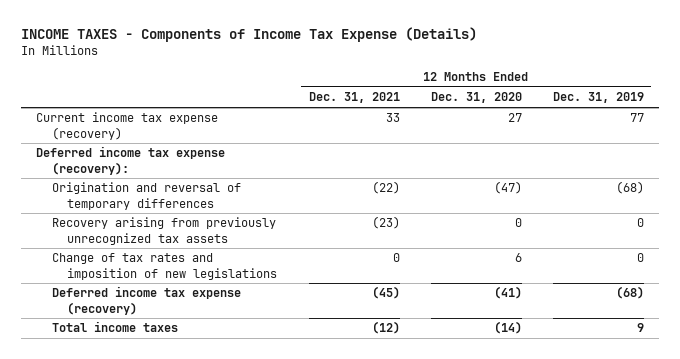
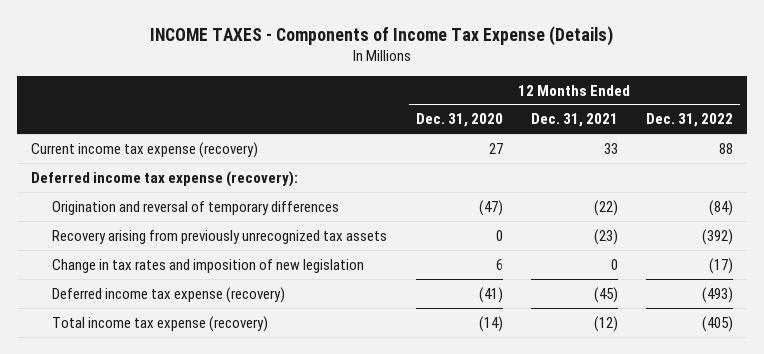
- | 12 Months Ended Dec. 31, 2021 | 12 Months Ended Dec. 31, 2020 | 12 Months Ended Dec. 31, 2019
+ | 12 Months Ended Dec. 31, 2020 | 12 Months Ended Dec. 31, 2021 | 12 Months Ended Dec. 31, 2022
- Change of tax rates and imposition of new legislations | 0 | 6 | 0
+ Change in tax rates and imposition of new legislation | 6 | 0 | (17)
- Total income taxes | (12) | (14) | 9
+ Total income tax expense (recovery) | (14) | (12) | (405)

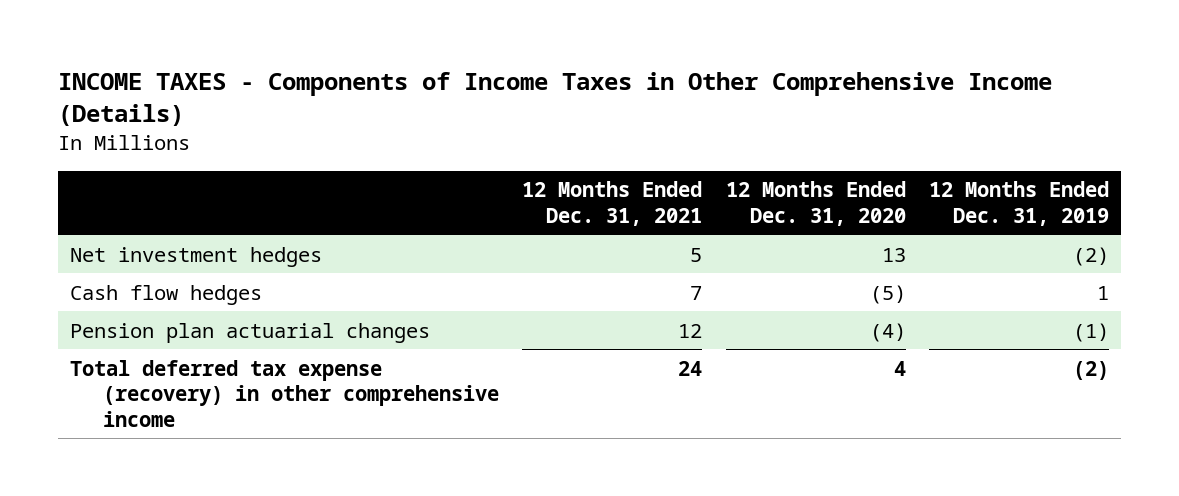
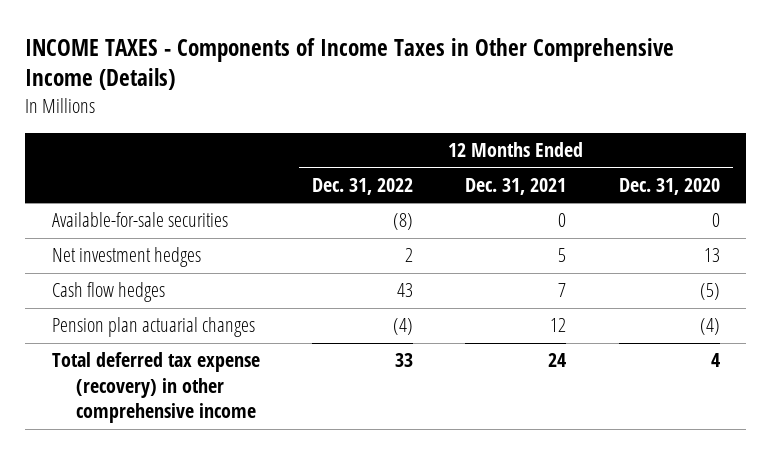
- | 12 Months Ended Dec. 31, 2021 | 12 Months Ended Dec. 31, 2020 | 12 Months Ended Dec. 31, 2019
+ | 12 Months Ended Dec. 31, 2022 | 12 Months Ended Dec. 31, 2021 | 12 Months Ended Dec. 31, 2020
+ Available-for-sale securities | (8) | 0 | 0

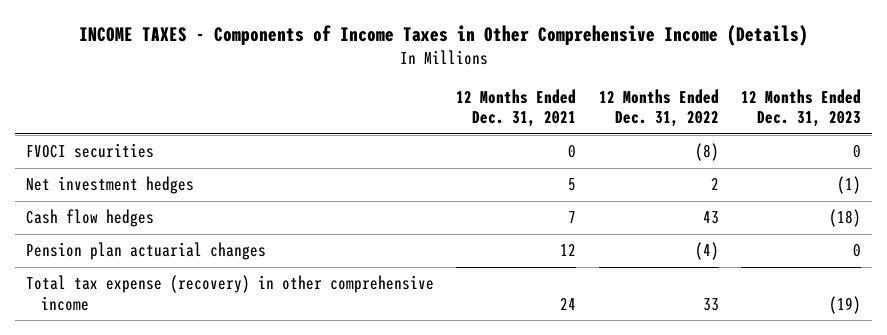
- | 12 Months Ended Dec. 31, 2022 | 12 Months Ended Dec. 31, 2021 | 12 Months Ended Dec. 31, 2020
+ | 12 Months Ended Dec. 31, 2021 | 12 Months Ended Dec. 31, 2022 | 12 Months Ended Dec. 31, 2023
- Available-for-sale securities | (8) | 0 | 0
+ FVOCI securities | 0 | (8) | 0
- Total deferred tax expense (recovery) in other comprehensive income | 33 | 24 | 4
+ Total tax expense (recovery) in other comprehensive income | 24 | 33 | (19)

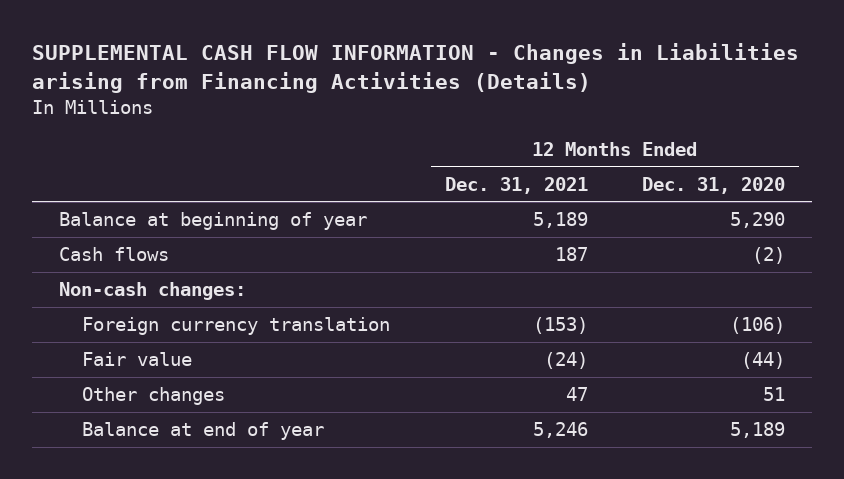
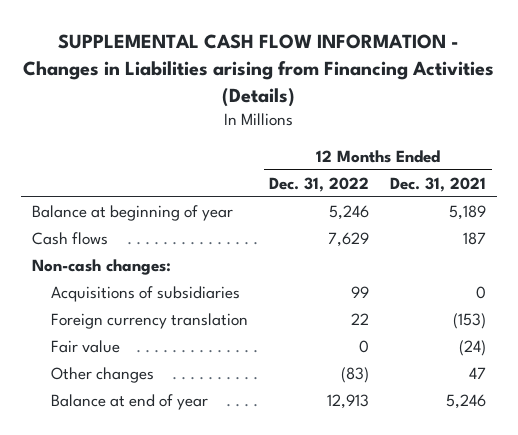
- | 12 Months Ended Dec. 31, 2021 | 12 Months Ended Dec. 31, 2020
+ | 12 Months Ended Dec. 31, 2022 | 12 Months Ended Dec. 31, 2021
+ Acquisitions of subsidiaries | 99 | 0

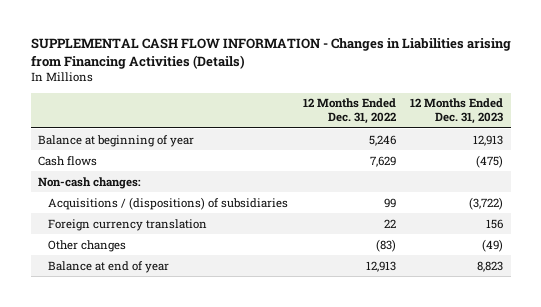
- | 12 Months Ended Dec. 31, 2022 | 12 Months Ended Dec. 31, 2021
+ | 12 Months Ended Dec. 31, 2022 | 12 Months Ended Dec. 31, 2023
- Acquisitions of subsidiaries | 99 | 0
+ Acquisitions / (dispositions) of subsidiaries | 99 | (3,722)
- Fair value | 0 | (24)

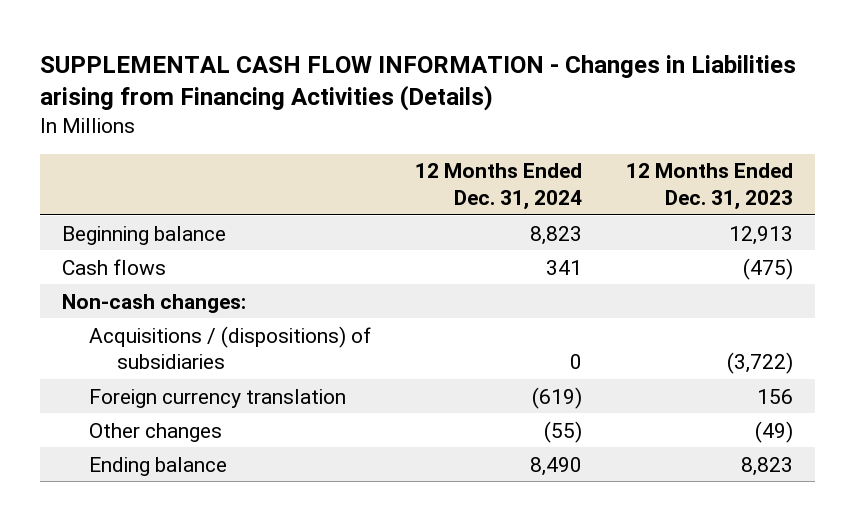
- | 12 Months Ended Dec. 31, 2022 | 12 Months Ended Dec. 31, 2023
+ | 12 Months Ended Dec. 31, 2024 | 12 Months Ended Dec. 31, 2023
- Balance at beginning of year | 5,246 | 12,913
+ Beginning balance | 8,823 | 12,913
- Balance at end of year | 12,913 | 8,823
+ Ending balance | 8,490 | 8,823

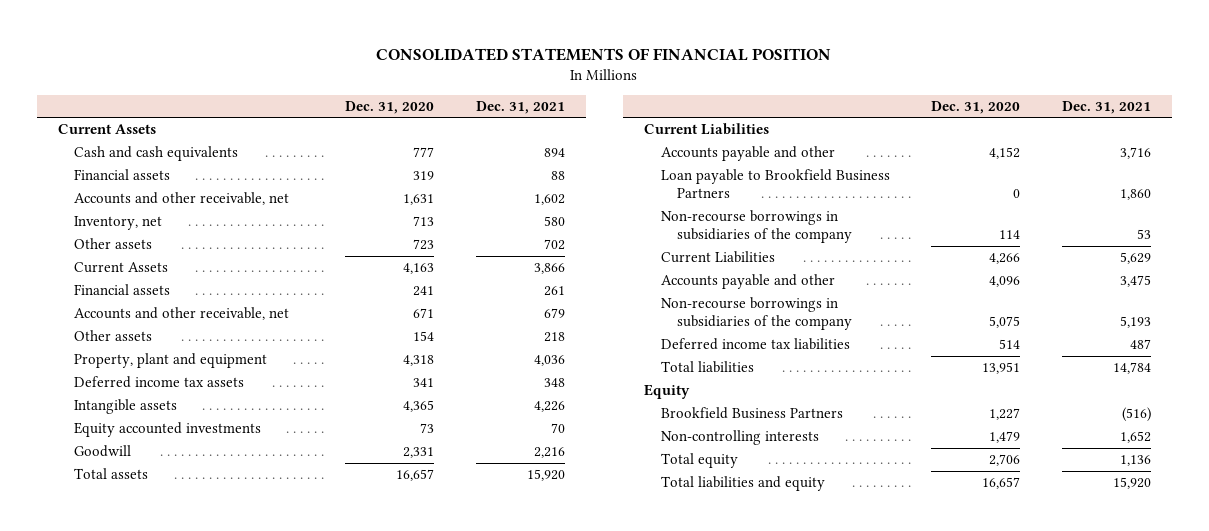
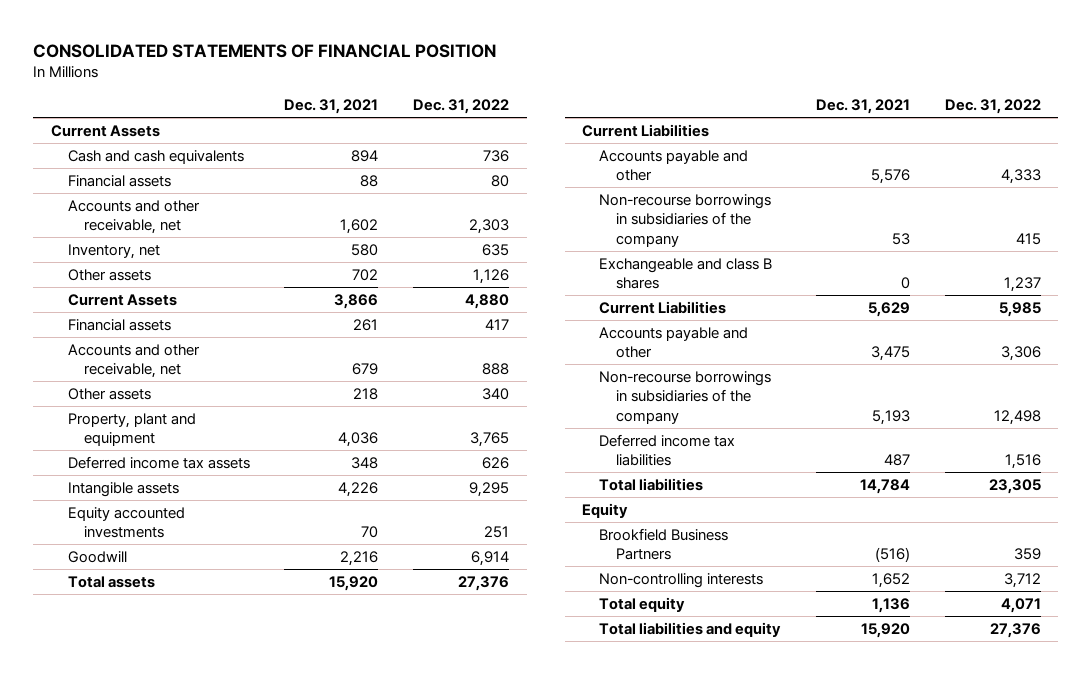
- | Dec. 31, 2020 | Dec. 31, 2021
+ | Dec. 31, 2021 | Dec. 31, 2022
- Accounts payable and other | 4,152 | 3,716
- Loan payable to Brookfield Business Partners | 0 | 1,860
+ Accounts payable and other | 5,576 | 4,333
+ Exchangeable and class B shares | 0 | 1,237

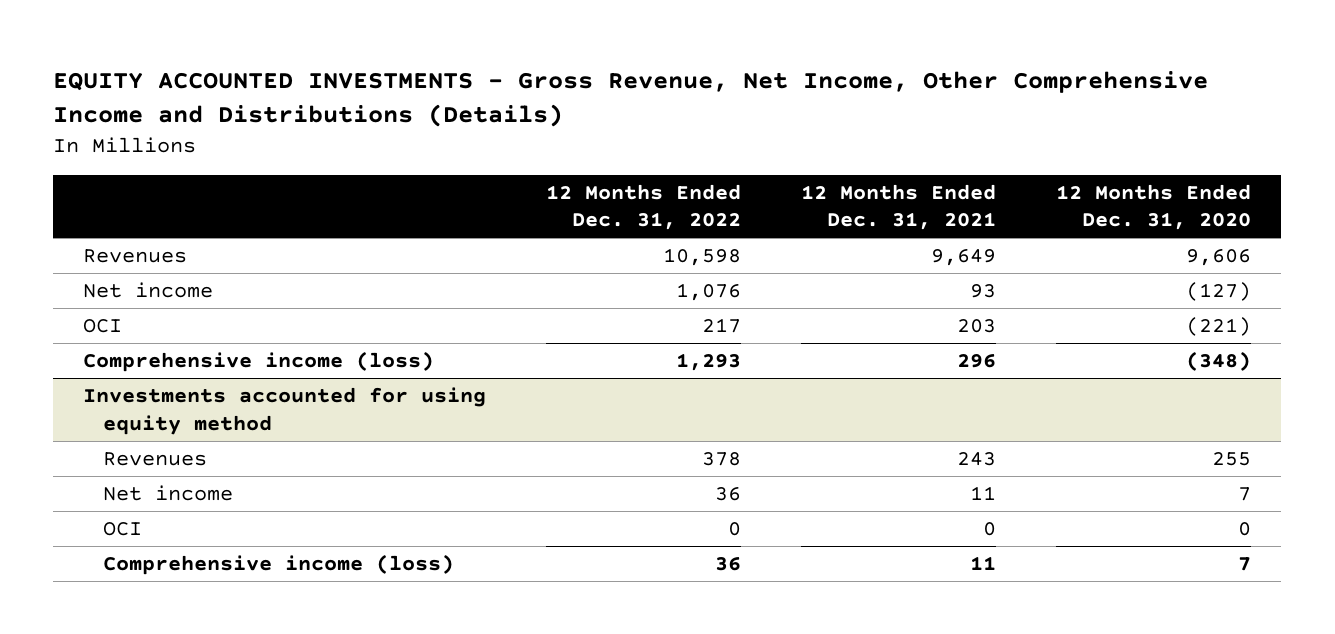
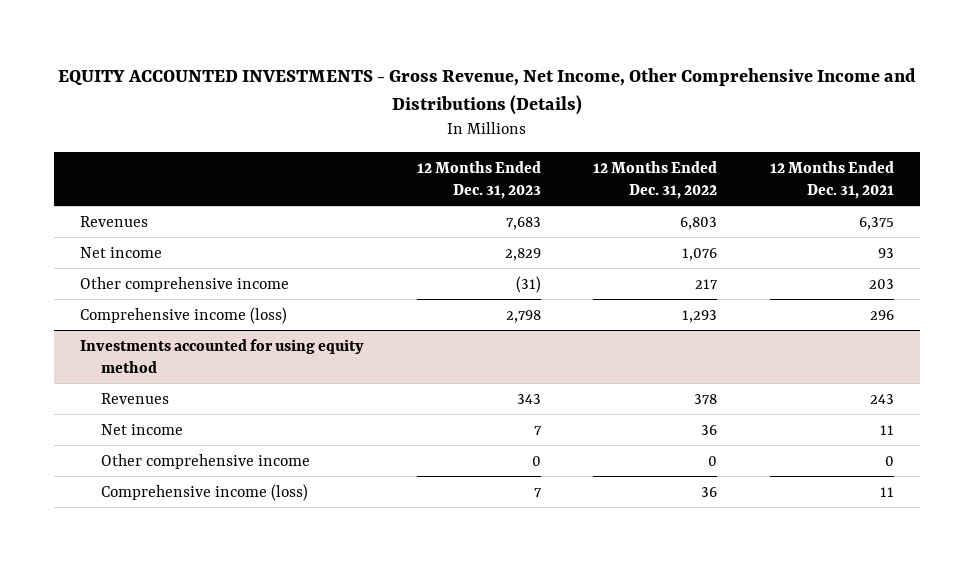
- | 12 Months Ended Dec. 31, 2022 | 12 Months Ended Dec. 31, 2021 | 12 Months Ended Dec. 31, 2020
+ | 12 Months Ended Dec. 31, 2023 | 12 Months Ended Dec. 31, 2022 | 12 Months Ended Dec. 31, 2021
- Revenues | 10,598 | 9,649 | 9,606
+ Revenues | 7,683 | 6,803 | 6,375
- OCI | 217 | 203 | (221)
+ Other comprehensive income | (31) | 217 | 203
@ Investments accounted for using equity method
- OCI | 0 | 0 | 0
+ Other comprehensive income | 0 | 0 | 0

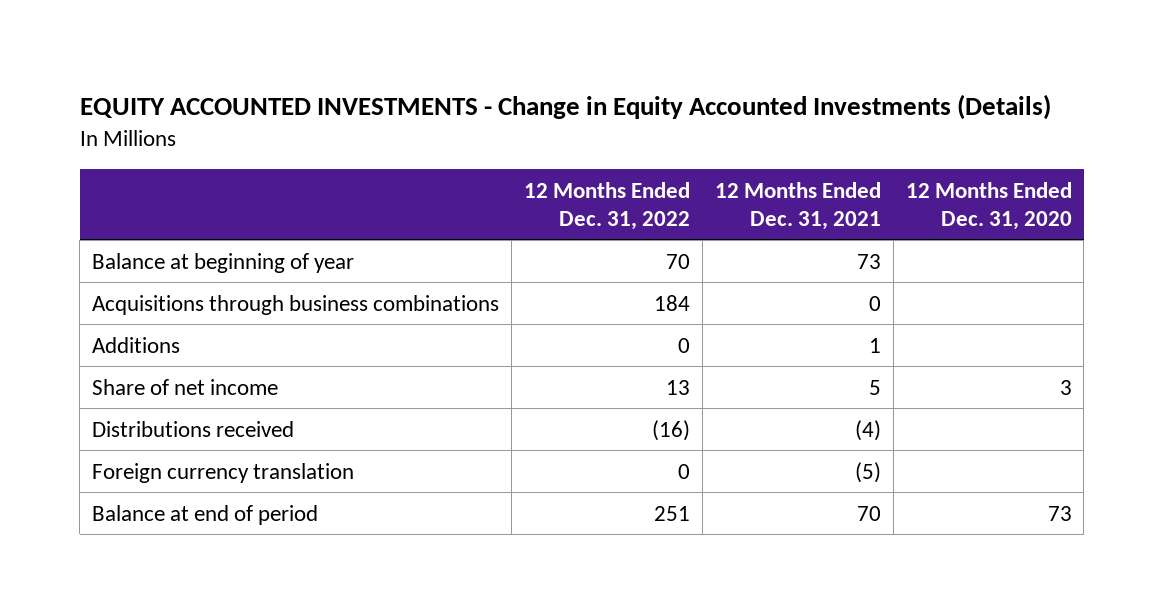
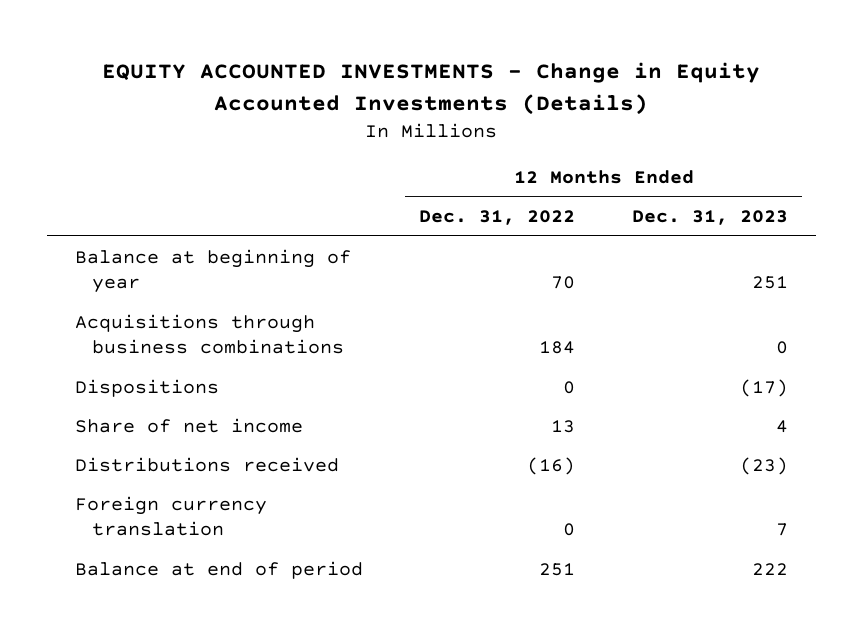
- | 12 Months Ended Dec. 31, 2022 | 12 Months Ended Dec. 31, 2021 | 12 Months Ended Dec. 31, 2020
+ | 12 Months Ended Dec. 31, 2022 | 12 Months Ended Dec. 31, 2023
- Additions | 0 | 1 |
+ Dispositions | 0 | (17)

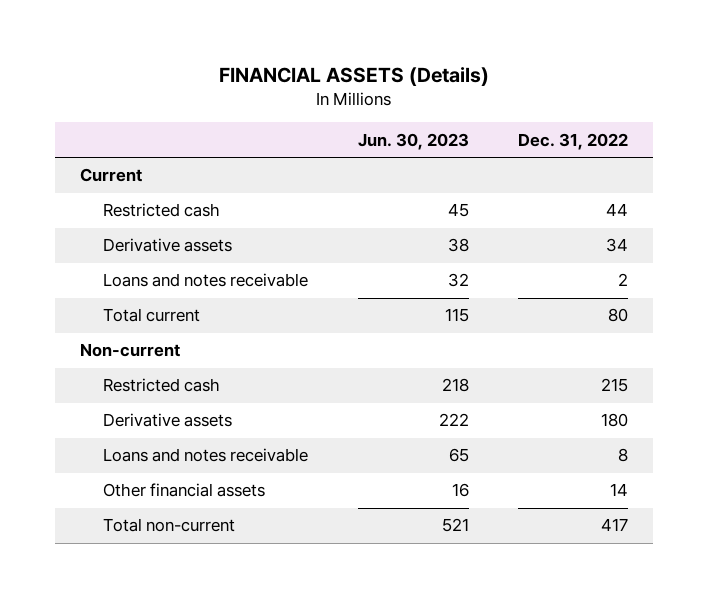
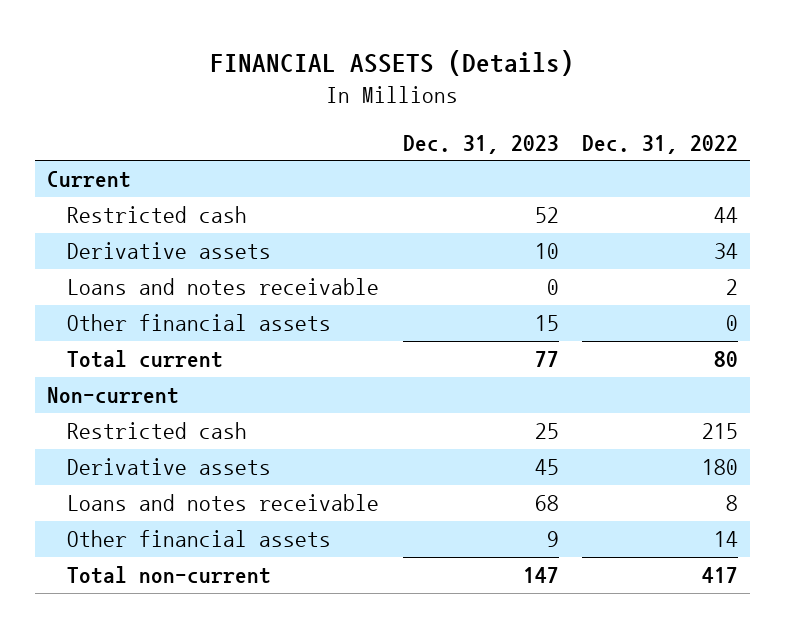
- | Jun. 30, 2023 | Dec. 31, 2022
+ | Dec. 31, 2023 | Dec. 31, 2022
+ Other financial assets | 15 | 0

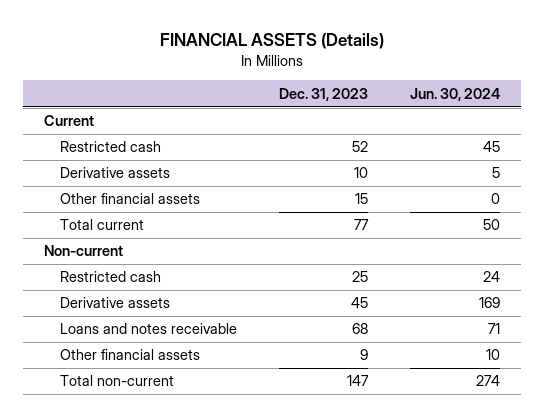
- | Dec. 31, 2023 | Dec. 31, 2022
+ | Dec. 31, 2023 | Jun. 30, 2024
- Loans and notes receivable | 0 | 2

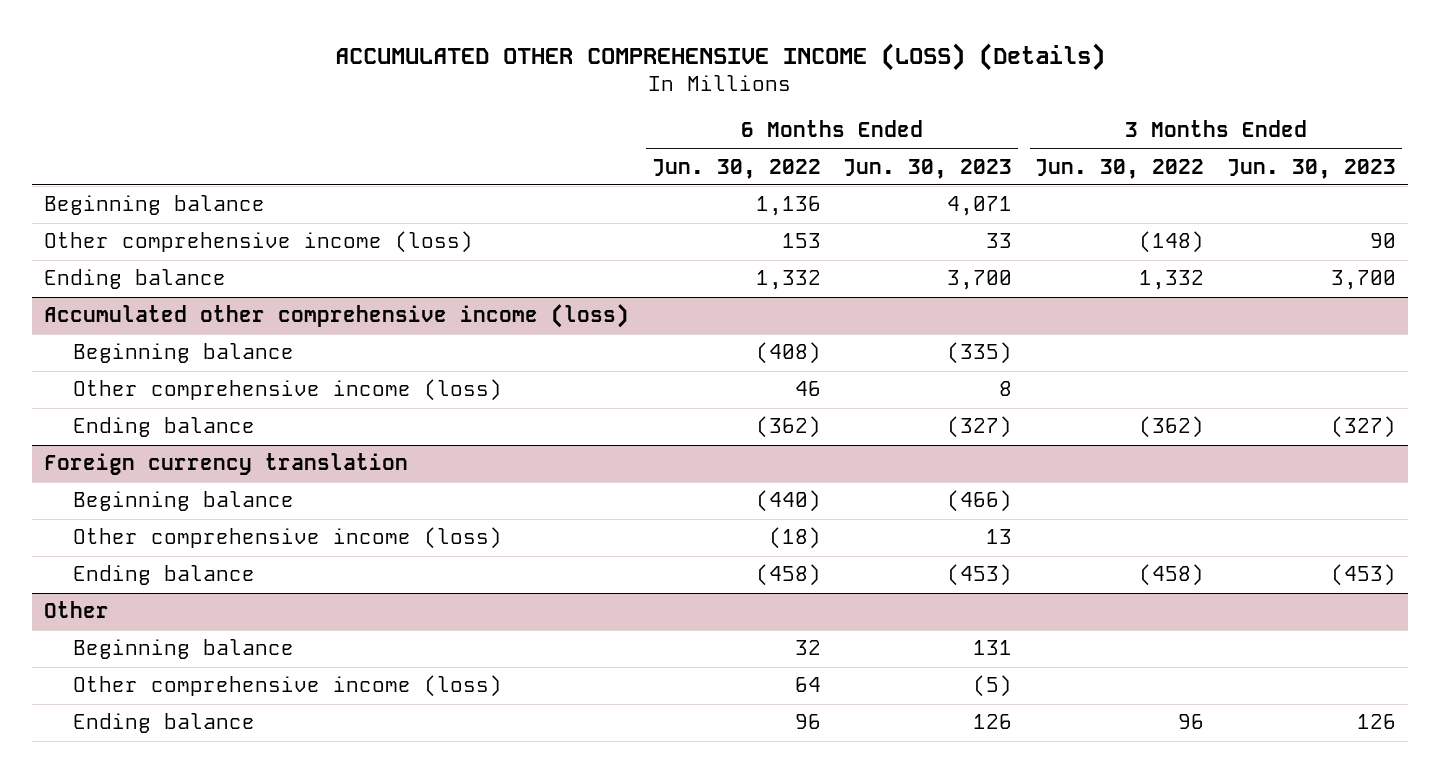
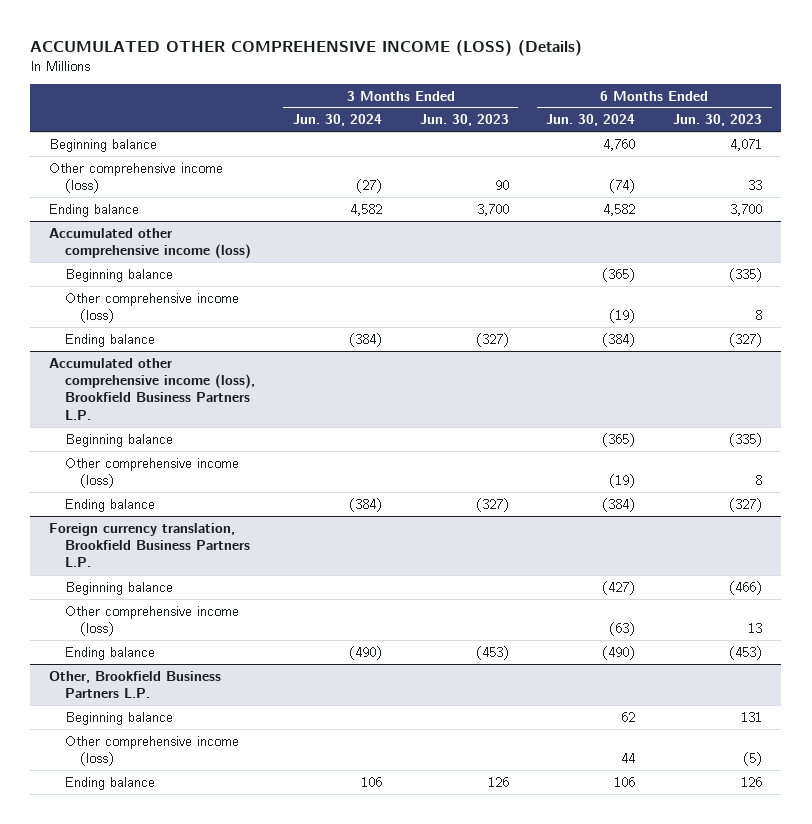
- | 6 Months Ended Jun. 30, 2022 | 6 Months Ended Jun. 30, 2023 | 3 Months Ended Jun. 30, 2022 | 3 Months Ended Jun. 30, 2023
+ | 3 Months Ended Jun. 30, 2024 | 3 Months Ended Jun. 30, 2023 | 6 Months Ended Jun. 30, 2024 | 6 Months Ended Jun. 30, 2023
- Foreign currency translation
+ Accumulated other comprehensive income (loss), Brookfield Business Partners L.P.
+ Beginning balance | | | (365) | (335)
+ Other comprehensive income (loss) | | | (19) | 8
+ Ending balance | (384) | (327) | (384) | (327)
+ Foreign currency translation, Brookfield Business Partners L.P.
- Other
+ Other, Brookfield Business Partners L.P.

